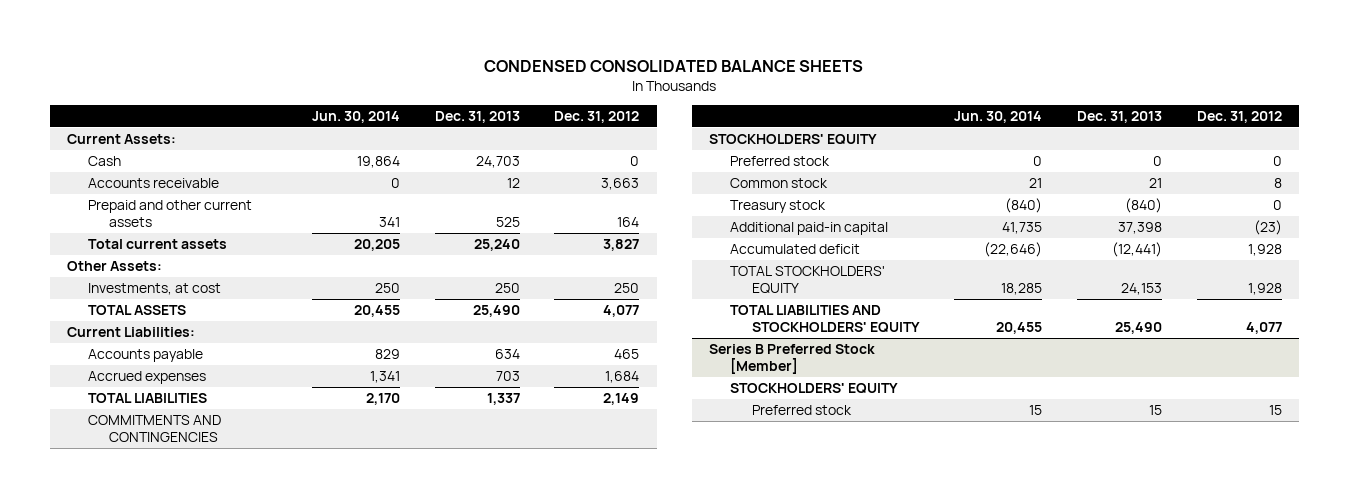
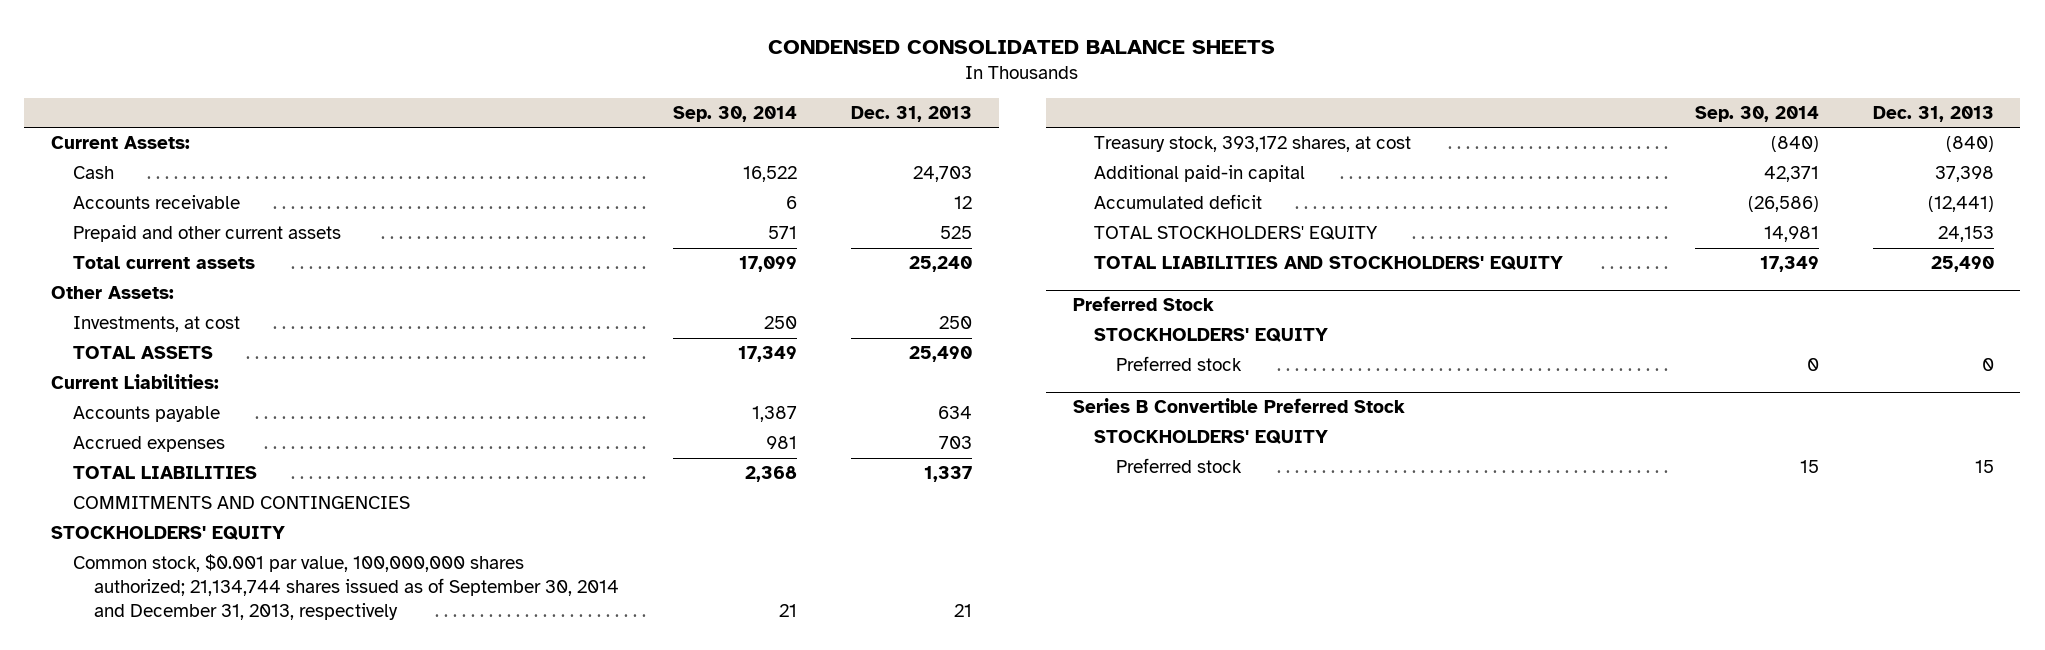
- | Jun. 30, 2014 | Dec. 31, 2013 | Dec. 31, 2012
+ | Sep. 30, 2014 | Dec. 31, 2013
- Preferred stock | 0 | 0 | 0
- Common stock | 21 | 21 | 8
- Treasury stock | (840) | (840) | 0
+ Common stock, $0.001 par value, 100,000,000 shares authorized; 21,134,744 shares issued as of September 30, 2014 and December 31, 2013, respectively | 21 | 21
+ Treasury stock, 393,172 shares, at cost | (840) | (840)
- Series B Preferred Stock [Member]
+ Preferred Stock
+ Preferred stock | 0 | 0
+ Series B Convertible Preferred Stock
+ STOCKHOLDERS' EQUITY

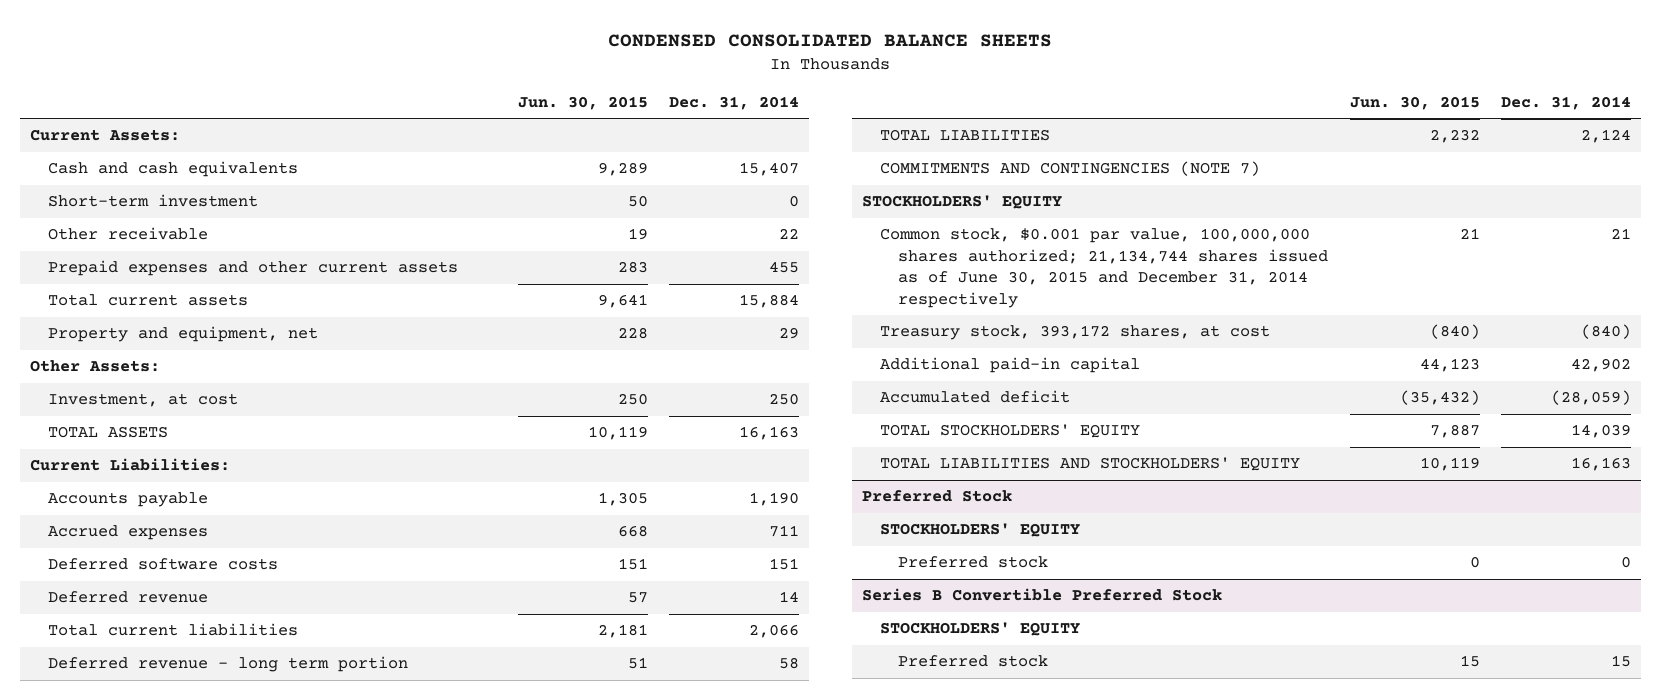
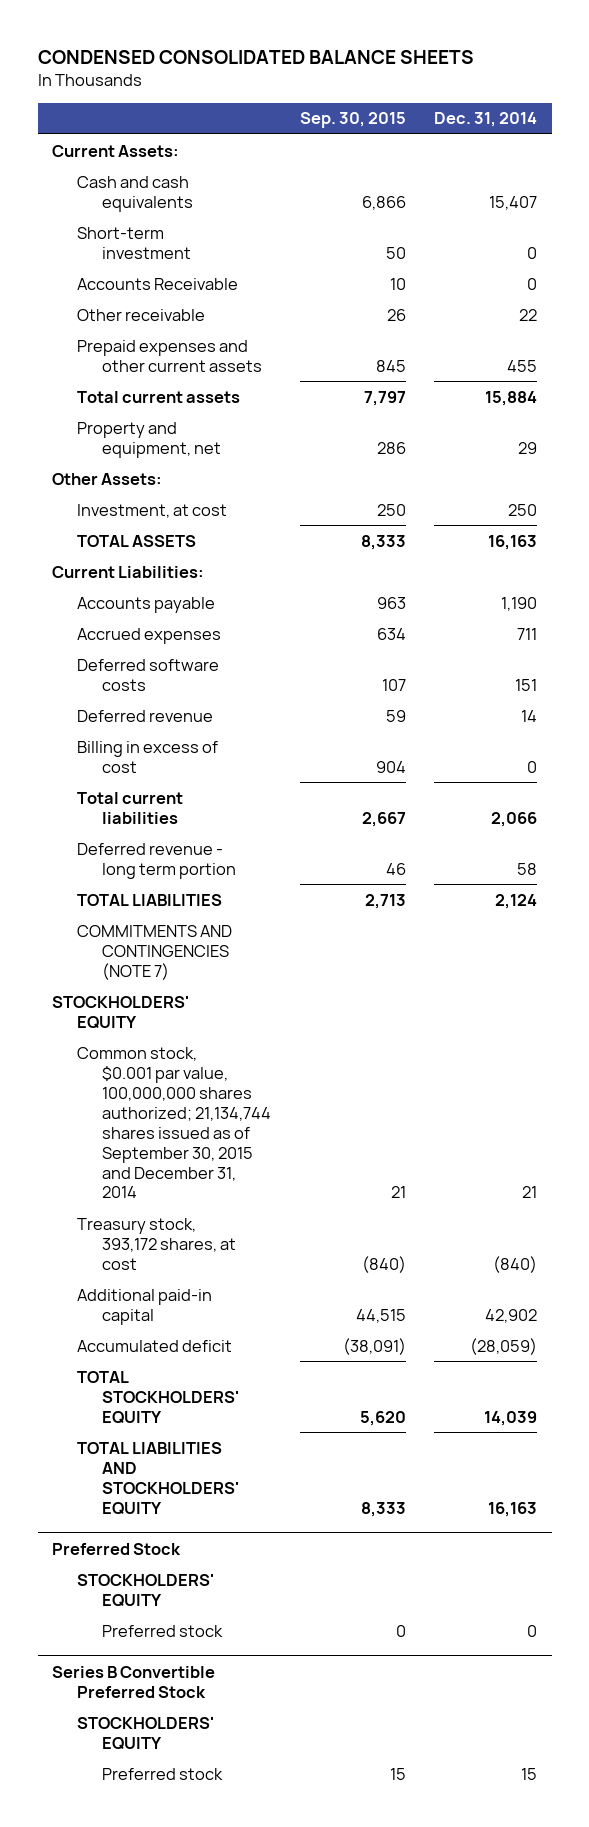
- | Jun. 30, 2015 | Dec. 31, 2014
+ | Sep. 30, 2015 | Dec. 31, 2014
+ Accounts Receivable | 10 | 0
+ Billing in excess of cost | 904 | 0
- Common stock, $0.001 par value, 100,000,000 shares authorized; 21,134,744 shares issued as of June 30, 2015 and December 31, 2014 respectively | 21 | 21
+ Common stock, $0.001 par value, 100,000,000 shares authorized; 21,134,744 shares issued as of September 30, 2015 and December 31, 2014 | 21 | 21

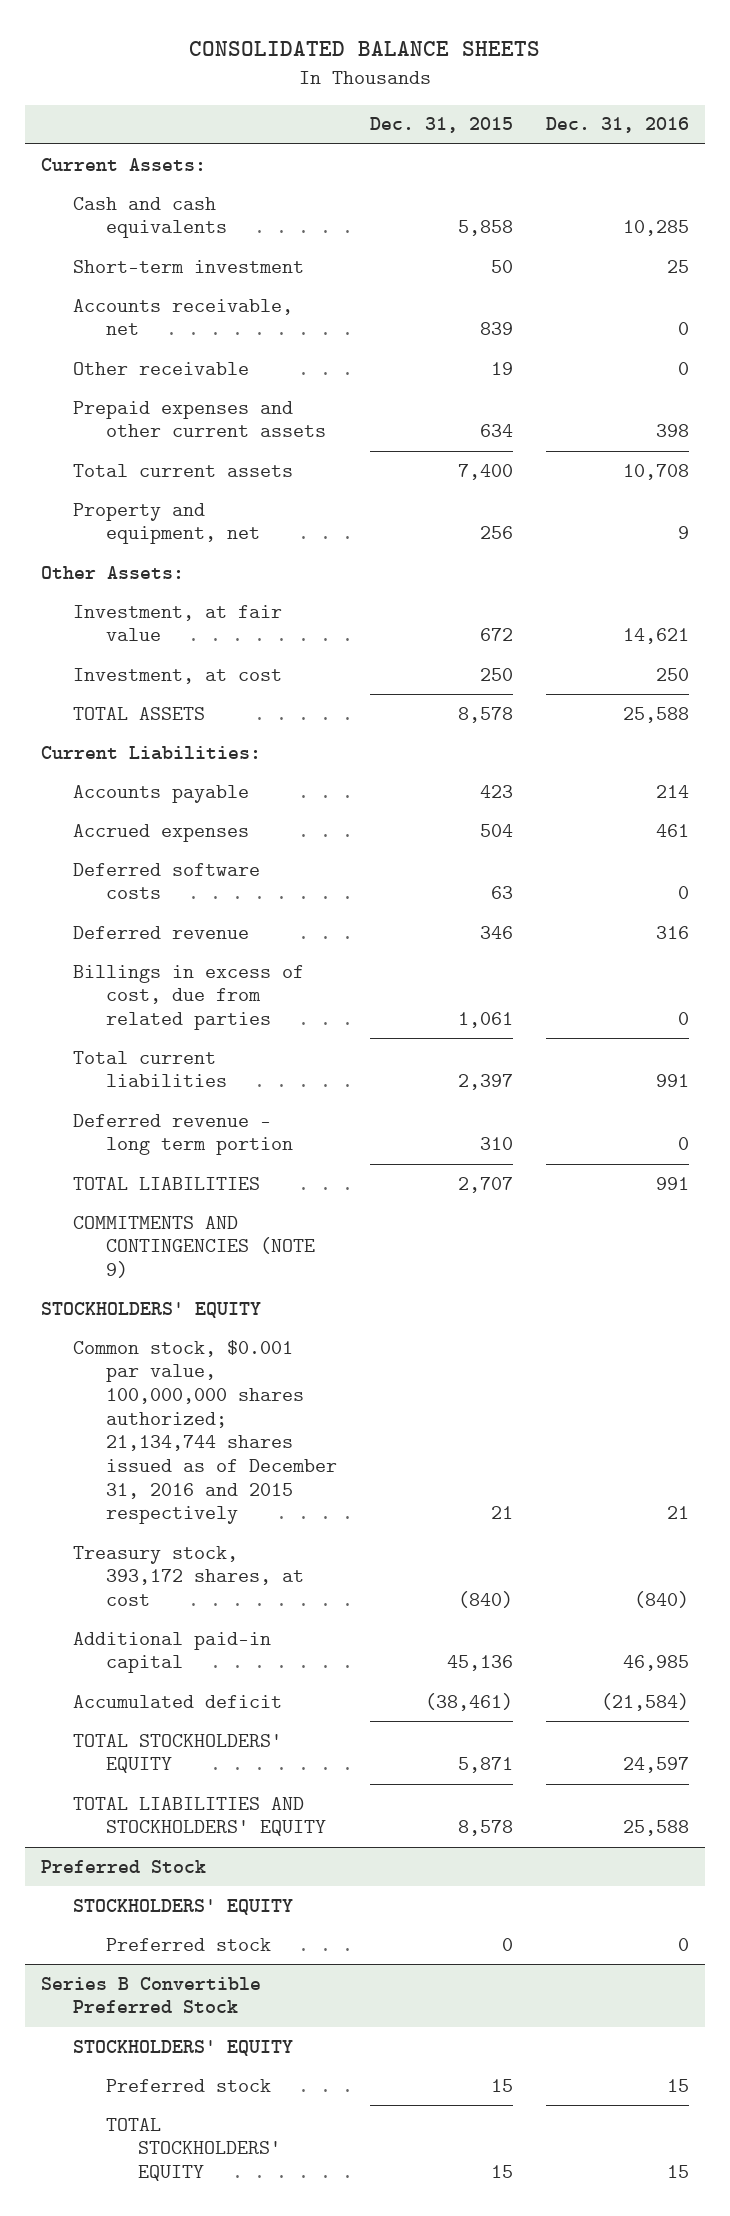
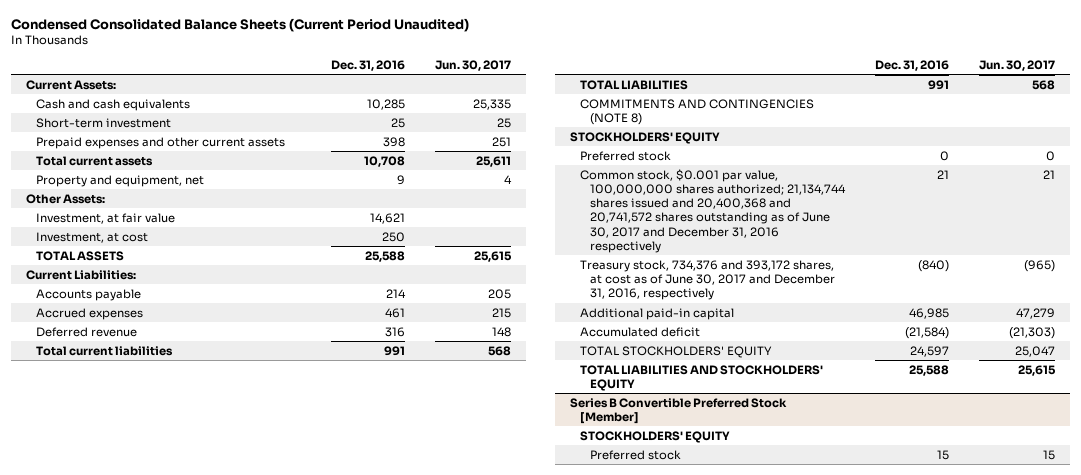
- CONSOLIDATED BALANCE SHEETS
+ Condensed Consolidated Balance Sheets (Current Period Unaudited)
- | Dec. 31, 2015 | Dec. 31, 2016
+ | Dec. 31, 2016 | Jun. 30, 2017
- Accounts receivable, net | 839 | 0
- Other receivable | 19 | 0
- Deferred software costs | 63 | 0
- Billings in excess of cost, due from related parties | 1,061 | 0
- Deferred revenue - long term portion | 310 | 0
- COMMITMENTS AND CONTINGENCIES (NOTE 9)
+ COMMITMENTS AND CONTINGENCIES (NOTE 8)
- Common stock, $0.001 par value, 100,000,000 shares authorized; 21,134,744 shares issued as of December 31, 2016 and 2015 respectively | 21 | 21
- Treasury stock, 393,172 shares, at cost | (840) | (840)
+ Preferred stock | 0 | 0
+ Common stock, $0.001 par value, 100,000,000 shares authorized; 21,134,744 shares issued and 20,400,368 and 20,741,572 shares outstanding as of June 30, 2017 and December 31, 2016 respectively | 21 | 21
+ Treasury stock, 734,376 and 393,172 shares, at cost as of June 30, 2017 and December 31, 2016, respectively | (840) | (965)
- Preferred Stock
- STOCKHOLDERS' EQUITY
- Preferred stock | 0 | 0
- Series B Convertible Preferred Stock
+ Series B Convertible Preferred Stock [Member]
- TOTAL STOCKHOLDERS' EQUITY | 15 | 15

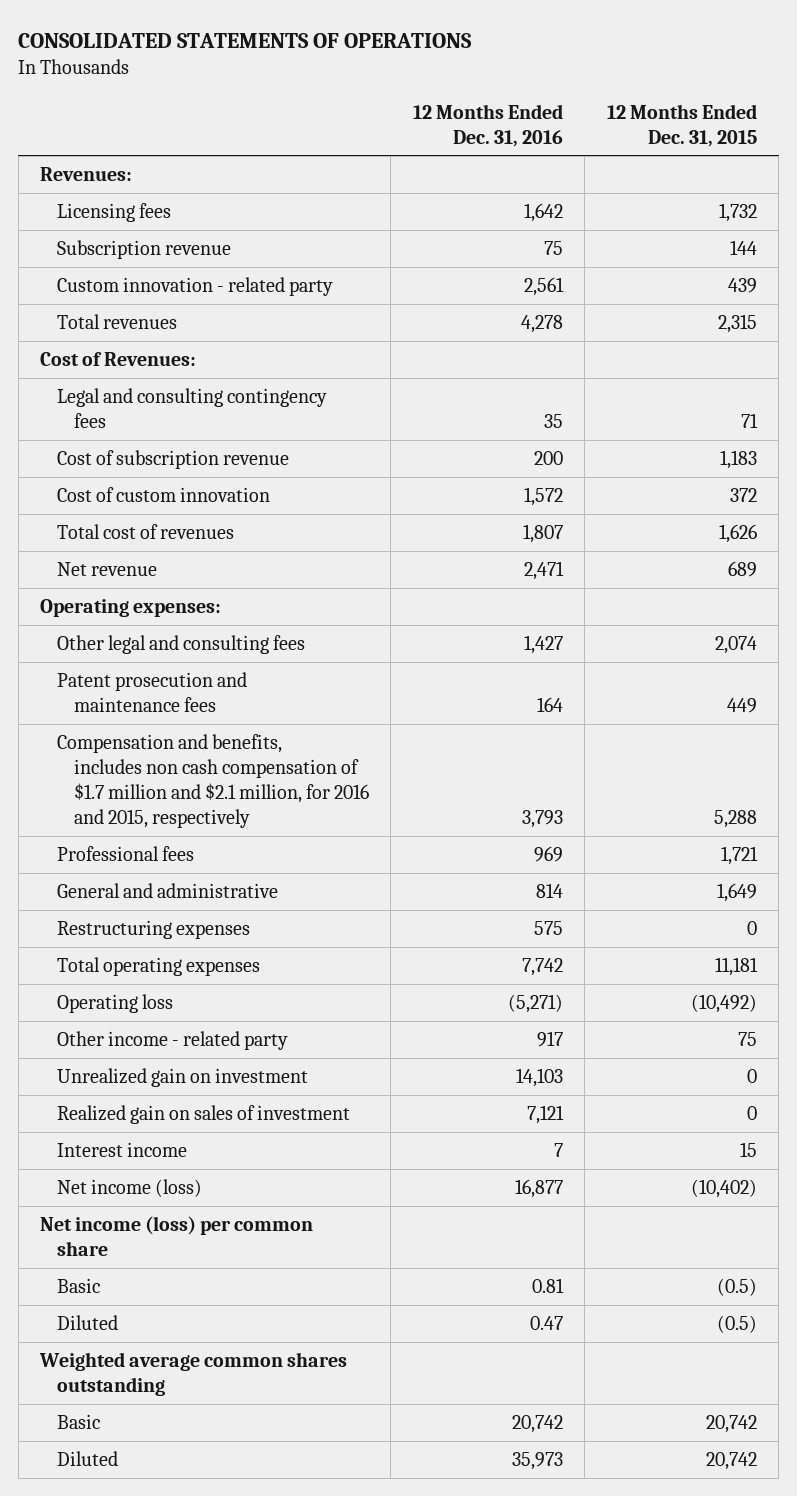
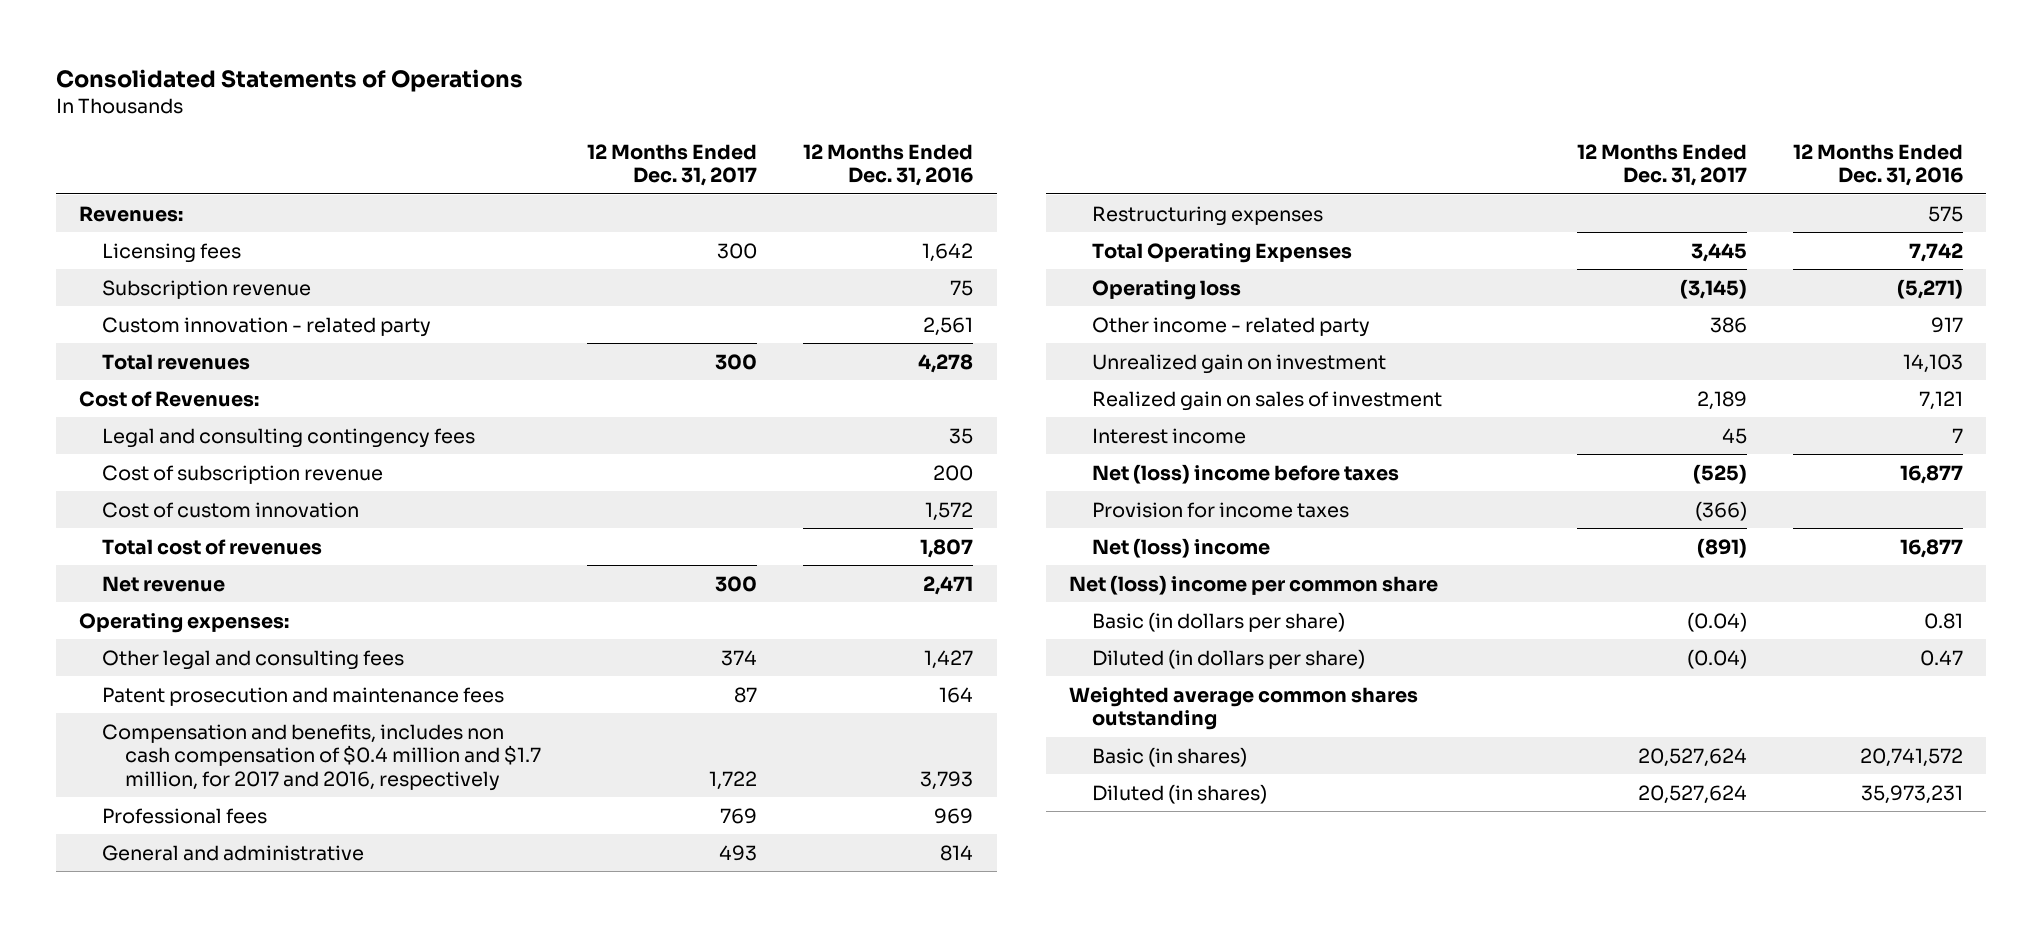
- CONSOLIDATED STATEMENTS OF OPERATIONS
+ Consolidated Statements of Operations
- | 12 Months Ended Dec. 31, 2016 | 12 Months Ended Dec. 31, 2015
+ | 12 Months Ended Dec. 31, 2017 | 12 Months Ended Dec. 31, 2016
- Compensation and benefits, includes non cash compensation of $1.7 million and $2.1 million, for 2016 and 2015, respectively | 3,793 | 5,288
+ Compensation and benefits, includes non cash compensation of $0.4 million and $1.7 million, for 2017 and 2016, respectively | 1,722 | 3,793
- Total operating expenses | 7,742 | 11,181
+ Total Operating Expenses | 3,445 | 7,742
- Net income (loss) | 16,877 | (10,402)
- Net income (loss) per common share
- Basic | 0.81 | (0.5)
- Diluted | 0.47 | (0.5)
+ Net (loss) income before taxes | (525) | 16,877
+ Provision for income taxes | (366) |
+ Net (loss) income | (891) | 16,877
+ Net (loss) income per common share
+ Basic (in dollars per share) | (0.04) | 0.81
+ Diluted (in dollars per share) | (0.04) | 0.47
- Basic | 20,742 | 20,742
- Diluted | 35,973 | 20,742
+ Basic (in shares) | 20,527,624 | 20,741,572
+ Diluted (in shares) | 20,527,624 | 35,973,231

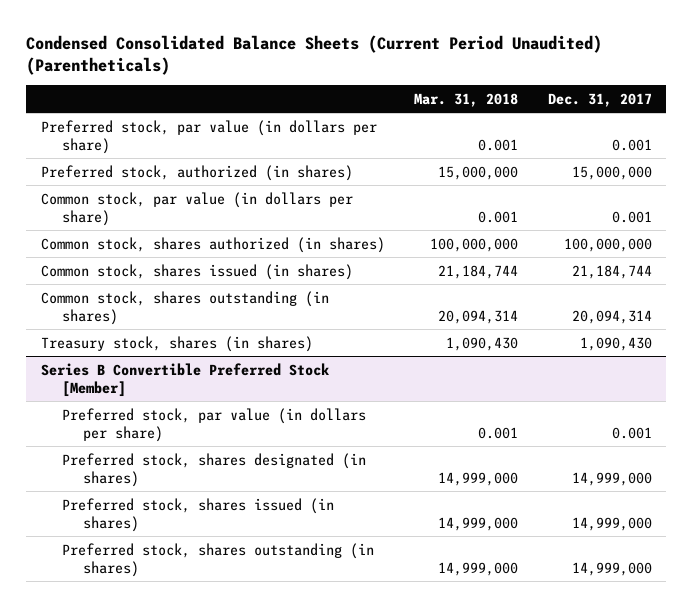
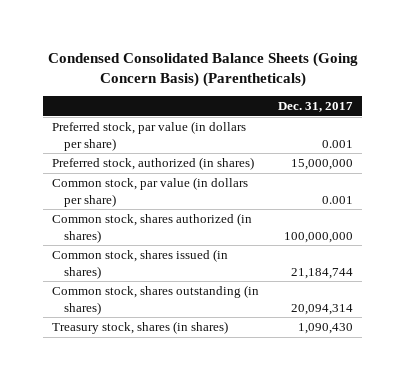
- Condensed Consolidated Balance Sheets (Current Period Unaudited) (Parentheticals)
+ Condensed Consolidated Balance Sheets (Going Concern Basis) (Parentheticals)
- | Mar. 31, 2018 | Dec. 31, 2017
+ | Dec. 31, 2017
- Series B Convertible Preferred Stock [Member]
- Preferred stock, par value (in dollars per share) | 0.001 | 0.001
- Preferred stock, shares designated (in shares) | 14,999,000 | 14,999,000
- Preferred stock, shares issued (in shares) | 14,999,000 | 14,999,000
- Preferred stock, shares outstanding (in shares) | 14,999,000 | 14,999,000

